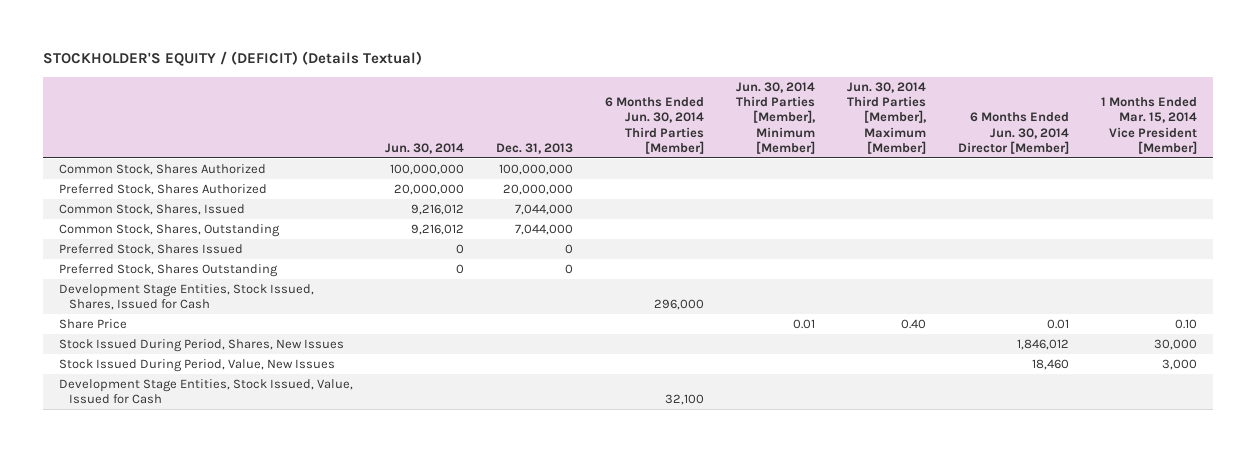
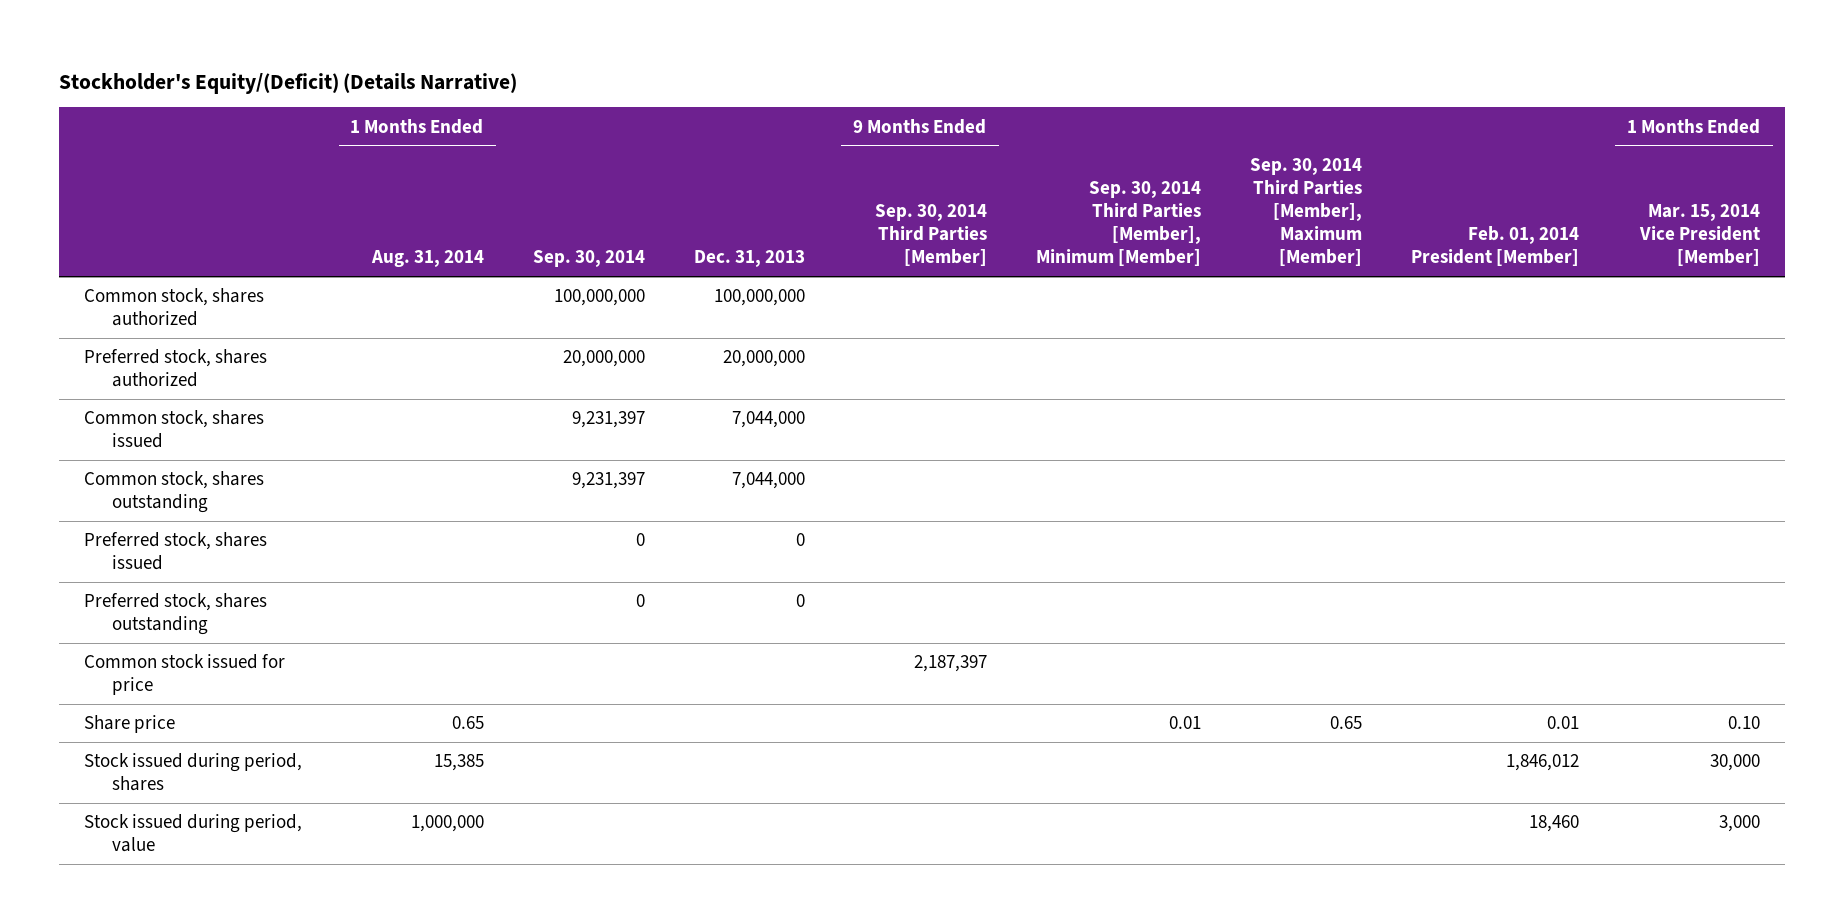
- STOCKHOLDER'S EQUITY / (DEFICIT) (Details Textual)
+ Stockholder's Equity/(Deficit) (Details Narrative)
- | Jun. 30, 2014 | Dec. 31, 2013 | 6 Months Ended Jun. 30, 2014 Third Parties [Member] | Jun. 30, 2014 Third Parties [Member], Minimum [Member] | Jun. 30, 2014 Third Parties [Member], Maximum [Member] | 6 Months Ended Jun. 30, 2014 Director [Member] | 1 Months Ended Mar. 15, 2014 Vice President [Member]
+ | 1 Months Ended Aug. 31, 2014 | Sep. 30, 2014 | Dec. 31, 2013 | 9 Months Ended Sep. 30, 2014 Third Parties [Member] | Sep. 30, 2014 Third Parties [Member], Minimum [Member] | Sep. 30, 2014 Third Parties [Member], Maximum [Member] | Feb. 01, 2014 President [Member] | 1 Months Ended Mar. 15, 2014 Vice President [Member]
- Common Stock, Shares Authorized | 100,000,000 | 100,000,000 | | | | |
- Preferred Stock, Shares Authorized | 20,000,000 | 20,000,000 | | | | |
- Common Stock, Shares, Issued | 9,216,012 | 7,044,000 | | | | |
- Common Stock, Shares, Outstanding | 9,216,012 | 7,044,000 | | | | |
- Preferred Stock, Shares Issued | 0 | 0 | | | | |
- Preferred Stock, Shares Outstanding | 0 | 0 | | | | |
- Development Stage Entities, Stock Issued, Shares, Issued for Cash | | | 296,000 | | | |
- Share Price | | | | 0.01 | 0.40 | 0.01 | 0.10
- Stock Issued During Period, Shares, New Issues | | | | | | 1,846,012 | 30,000
- Stock Issued During Period, Value, New Issues | | | | | | 18,460 | 3,000
- Development Stage Entities, Stock Issued, Value, Issued for Cash | | | 32,100 | | | |
+ Common stock, shares authorized | | 100,000,000 | 100,000,000 | | | | |
+ Preferred stock, shares authorized | | 20,000,000 | 20,000,000 | | | | |
+ Common stock, shares issued | | 9,231,397 | 7,044,000 | | | | |
+ Common stock, shares outstanding | | 9,231,397 | 7,044,000 | | | | |
+ Preferred stock, shares issued | | 0 | 0 | | | | |
+ Preferred stock, shares outstanding | | 0 | 0 | | | | |
+ Common stock issued for price | | | | 2,187,397 | | | |
+ Share price | 0.65 | | | | 0.01 | 0.65 | 0.01 | 0.10
+ Stock issued during period, shares | 15,385 | | | | | | 1,846,012 | 30,000
+ Stock issued during period, value | 1,000,000 | | | | | | 18,460 | 3,000

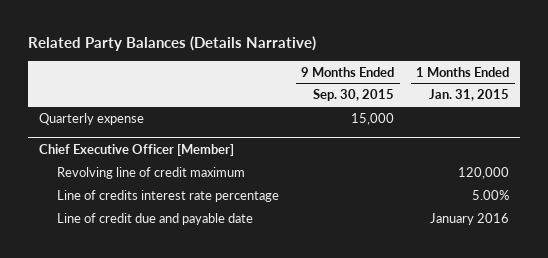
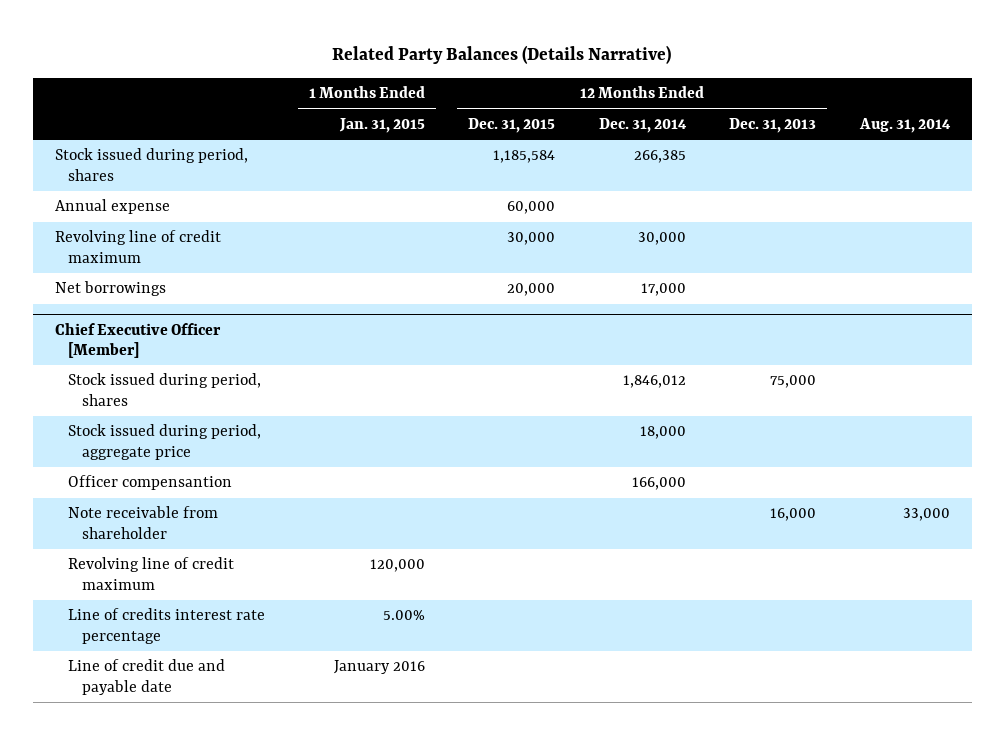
- | 9 Months Ended Sep. 30, 2015 | 1 Months Ended Jan. 31, 2015
+ | 1 Months Ended Jan. 31, 2015 | 12 Months Ended Dec. 31, 2015 | 12 Months Ended Dec. 31, 2014 | 12 Months Ended Dec. 31, 2013 | Aug. 31, 2014
- Quarterly expense | 15,000 |
+ Stock issued during period, shares | | 1,185,584 | 266,385 | |
+ Annual expense | | 60,000 | | |
+ Revolving line of credit maximum | | 30,000 | 30,000 | |
+ Net borrowings | | 20,000 | 17,000 | |
@ Chief Executive Officer [Member]
+ Stock issued during period, shares | | | 1,846,012 | 75,000 |
+ Stock issued during period, aggregate price | | | 18,000 | |
+ Officer compensantion | | | 166,000 | |
+ Note receivable from shareholder | | | | 16,000 | 33,000

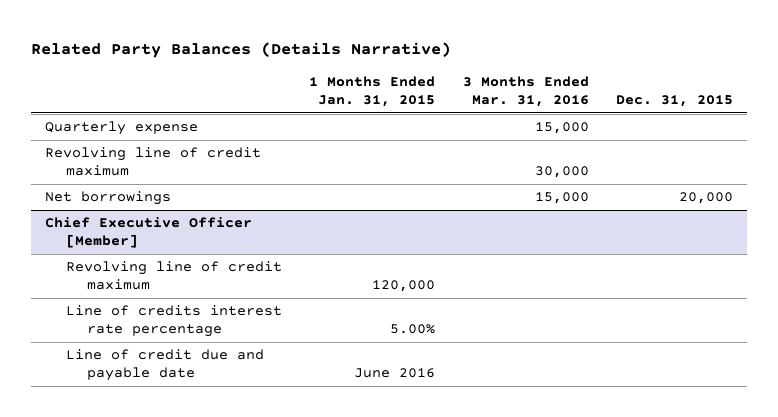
- | 1 Months Ended Jan. 31, 2015 | 12 Months Ended Dec. 31, 2015 | 12 Months Ended Dec. 31, 2014 | 12 Months Ended Dec. 31, 2013 | Aug. 31, 2014
+ | 1 Months Ended Jan. 31, 2015 | 3 Months Ended Mar. 31, 2016 | Dec. 31, 2015
- Stock issued during period, shares | | 1,185,584 | 266,385 | |
- Annual expense | | 60,000 | | |
+ Quarterly expense | | 15,000 |
@ Chief Executive Officer [Member]
- Stock issued during period, shares | | | 1,846,012 | 75,000 |
- Stock issued during period, aggregate price | | | 18,000 | |
- Officer compensantion | | | 166,000 | |
- Note receivable from shareholder | | | | 16,000 | 33,000
- Line of credit due and payable date | January 2016 | | | |
+ Line of credit due and payable date | June 2016 | |

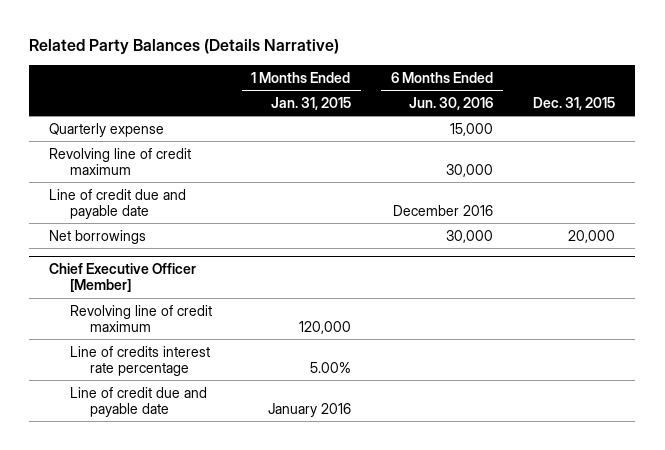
- | 1 Months Ended Jan. 31, 2015 | 3 Months Ended Mar. 31, 2016 | Dec. 31, 2015
+ | 1 Months Ended Jan. 31, 2015 | 6 Months Ended Jun. 30, 2016 | Dec. 31, 2015
+ Line of credit due and payable date | | December 2016 |
@ Chief Executive Officer [Member]
- Line of credit due and payable date | June 2016 | |
+ Line of credit due and payable date | January 2016 | |

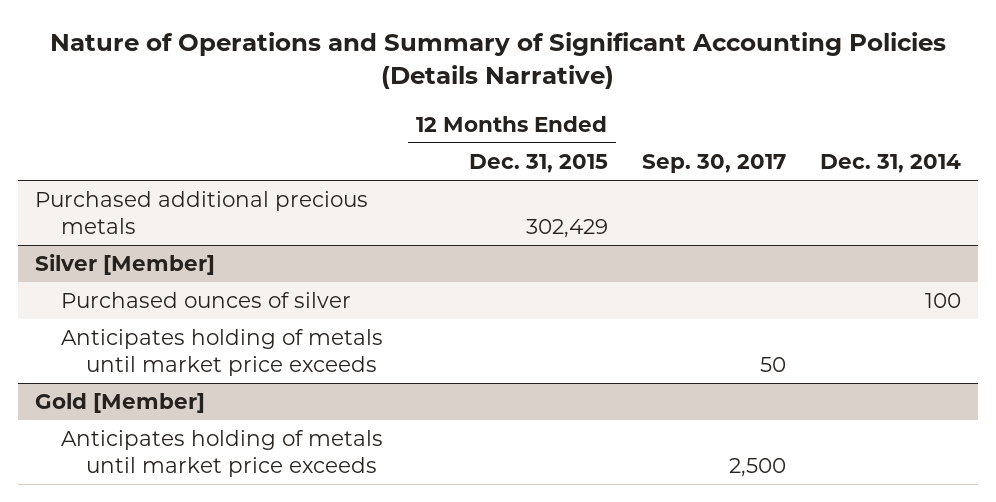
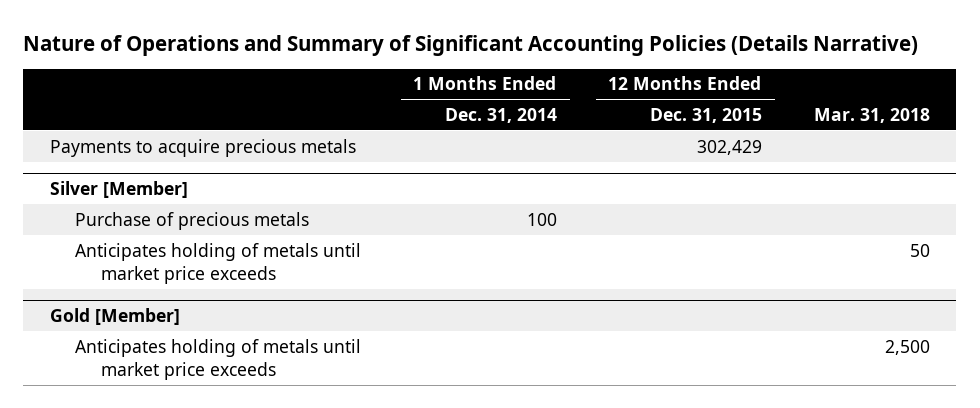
- | 12 Months Ended Dec. 31, 2015 | Sep. 30, 2017 | Dec. 31, 2014
+ | 1 Months Ended Dec. 31, 2014 | 12 Months Ended Dec. 31, 2015 | Mar. 31, 2018
- Purchased additional precious metals | 302,429 | |
+ Payments to acquire precious metals | | 302,429 |
@ Silver [Member]
- Purchased ounces of silver | | | 100
+ Purchase of precious metals | 100 | |

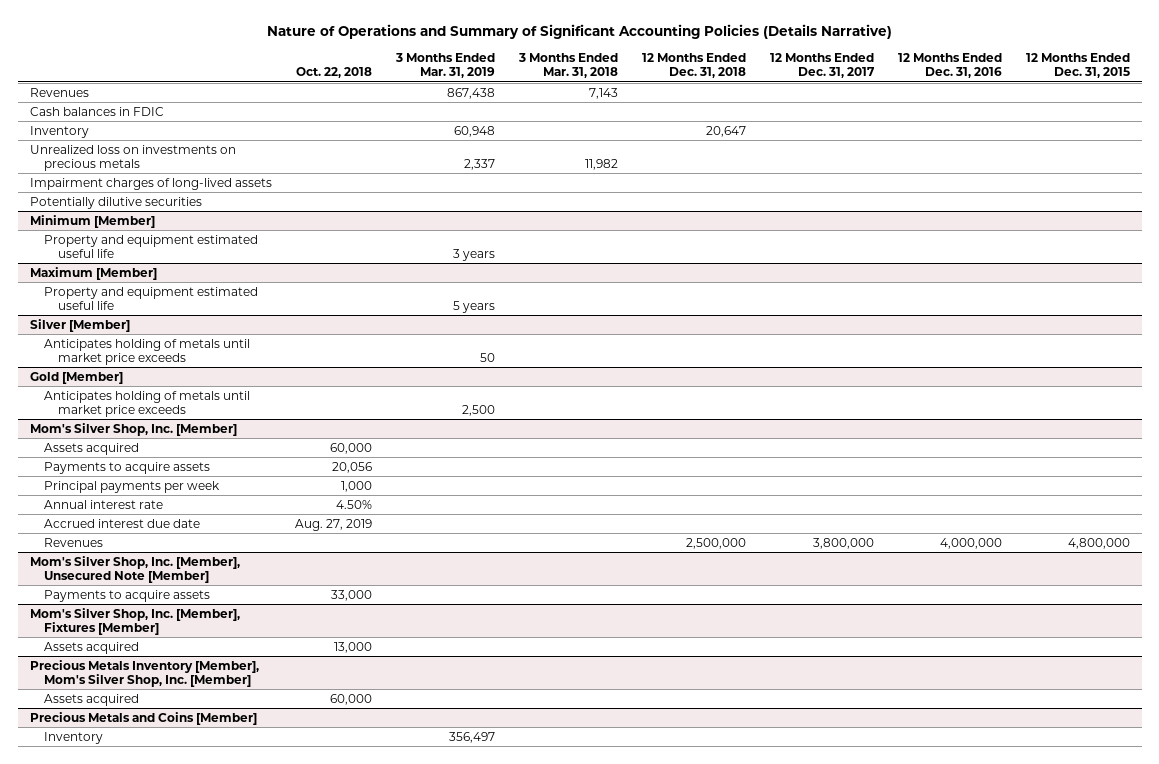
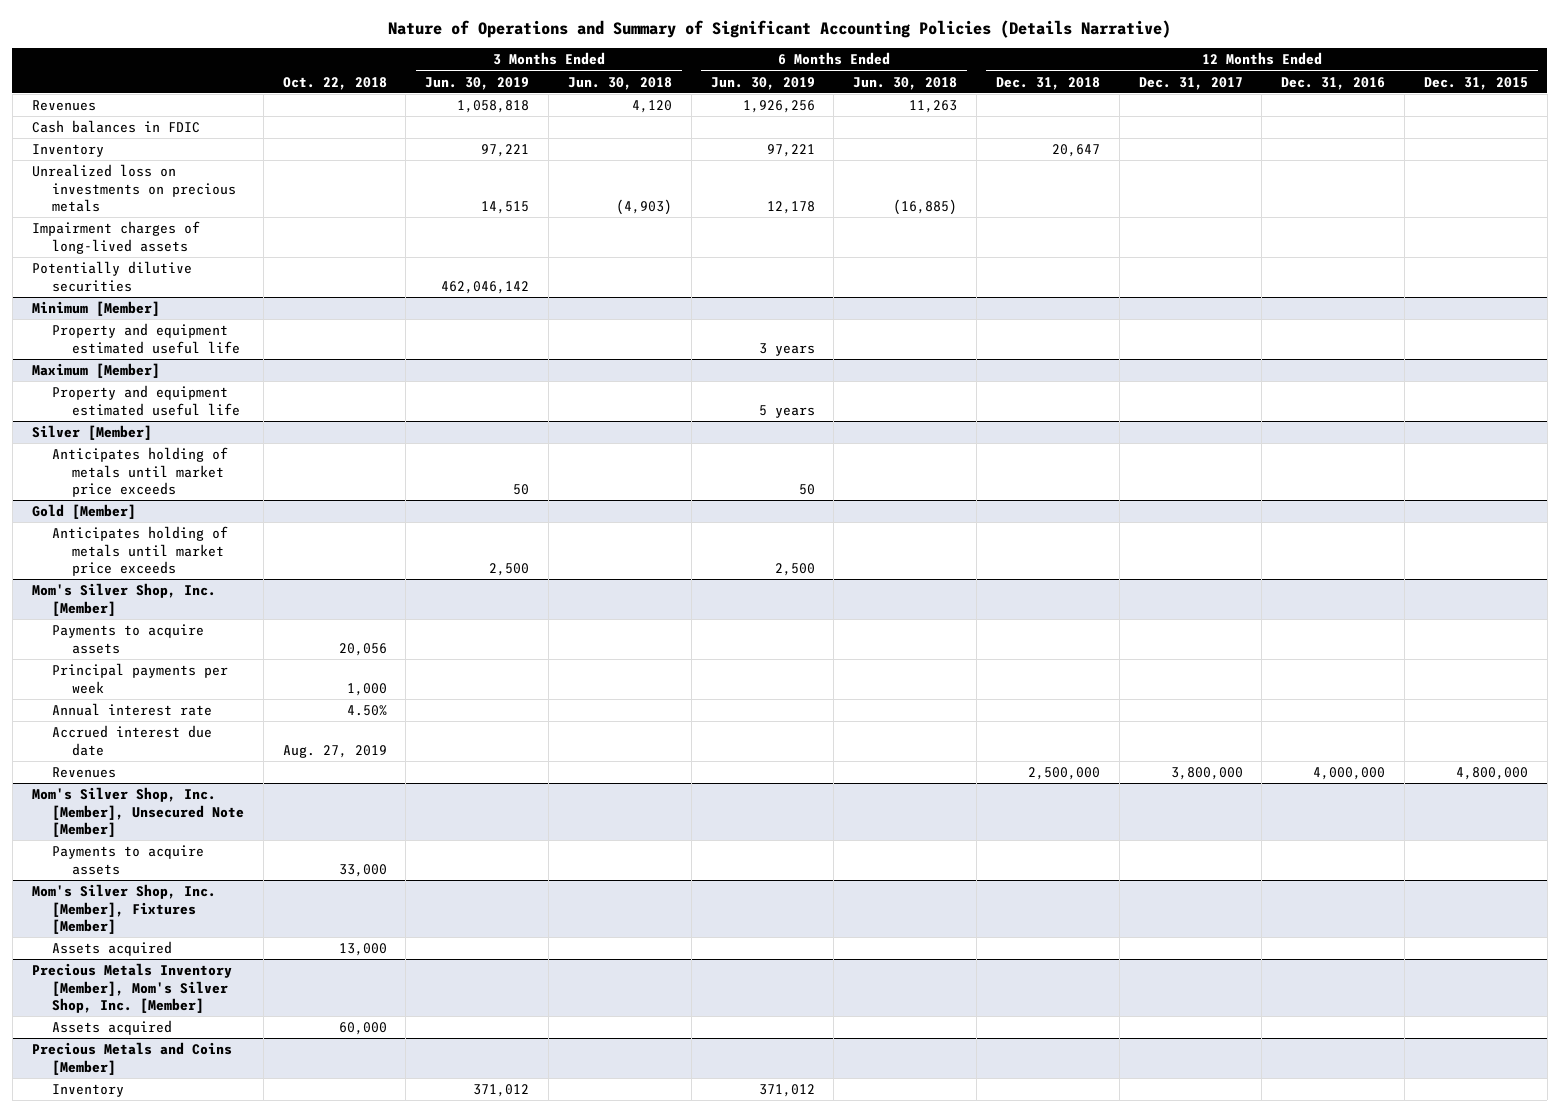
- | Oct. 22, 2018 | 3 Months Ended Mar. 31, 2019 | 3 Months Ended Mar. 31, 2018 | 12 Months Ended Dec. 31, 2018 | 12 Months Ended Dec. 31, 2017 | 12 Months Ended Dec. 31, 2016 | 12 Months Ended Dec. 31, 2015
+ | Oct. 22, 2018 | 3 Months Ended Jun. 30, 2019 | 3 Months Ended Jun. 30, 2018 | 6 Months Ended Jun. 30, 2019 | 6 Months Ended Jun. 30, 2018 | 12 Months Ended Dec. 31, 2018 | 12 Months Ended Dec. 31, 2017 | 12 Months Ended Dec. 31, 2016 | 12 Months Ended Dec. 31, 2015
@ Mom's Silver Shop, Inc. [Member]
- Assets acquired | 60,000 | | | | | |

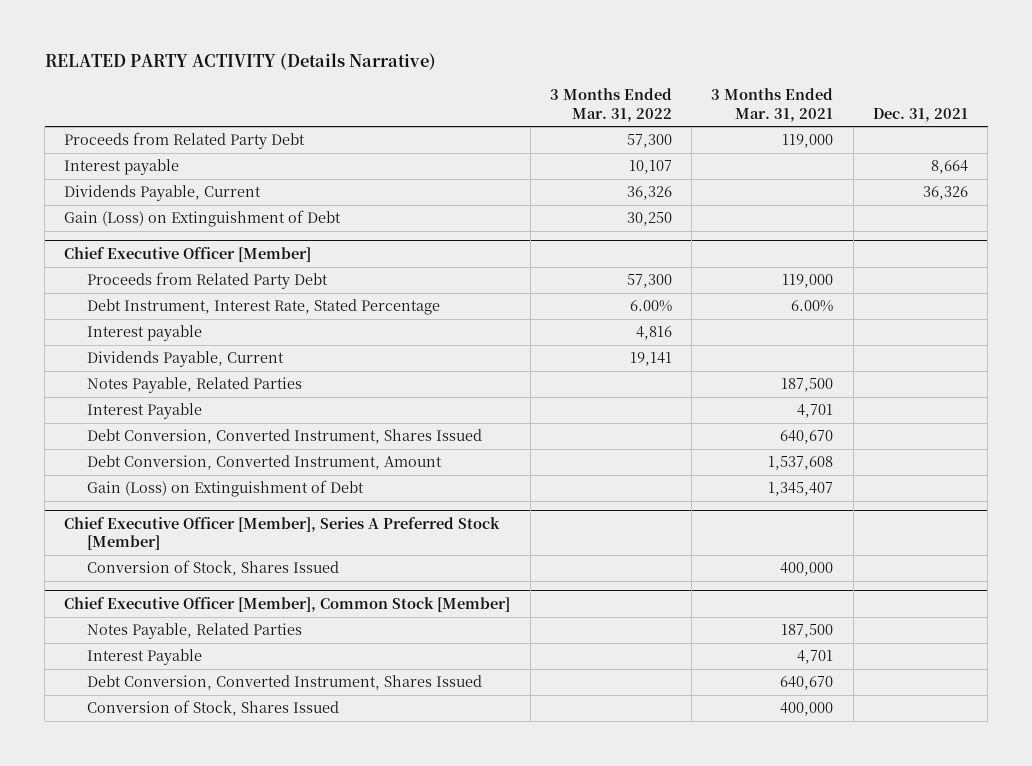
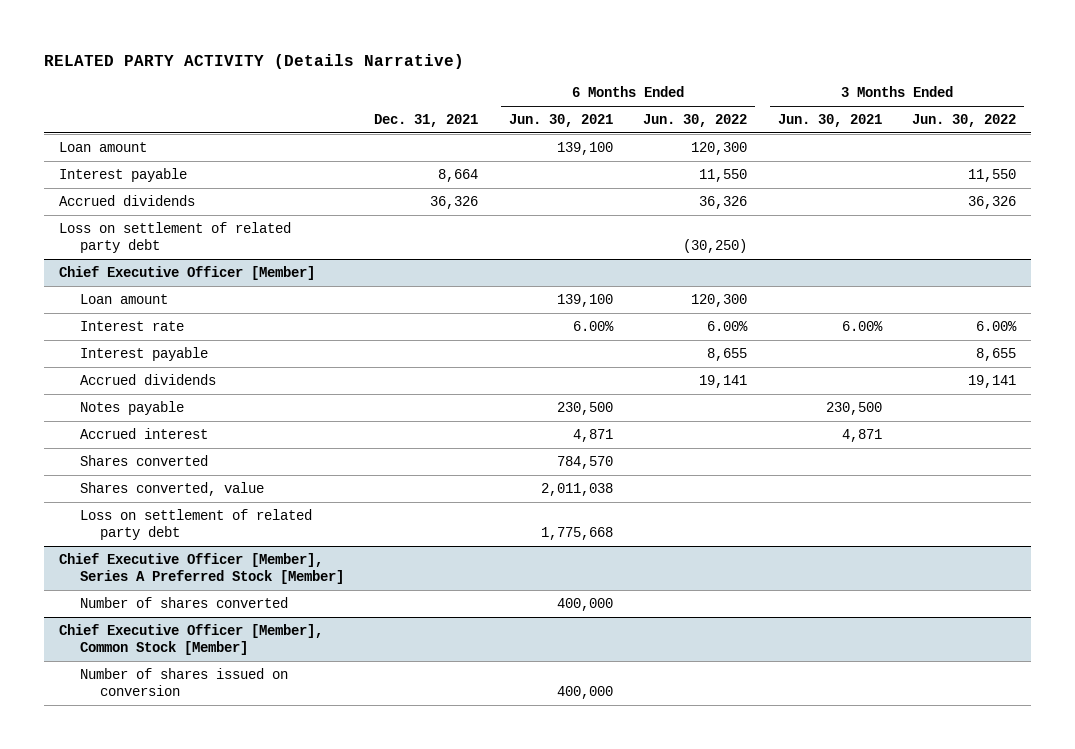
- | 3 Months Ended Mar. 31, 2022 | 3 Months Ended Mar. 31, 2021 | Dec. 31, 2021
+ | Dec. 31, 2021 | 6 Months Ended Jun. 30, 2021 | 6 Months Ended Jun. 30, 2022 | 3 Months Ended Jun. 30, 2021 | 3 Months Ended Jun. 30, 2022
- Proceeds from Related Party Debt | 57,300 | 119,000 |
+ Loan amount | | 139,100 | 120,300 | |
- Dividends Payable, Current | 36,326 | | 36,326
- Gain (Loss) on Extinguishment of Debt | 30,250 | |
+ Accrued dividends | 36,326 | | 36,326 | | 36,326
+ Loss on settlement of related party debt | | | (30,250) | |
@ Chief Executive Officer [Member]
- Proceeds from Related Party Debt | 57,300 | 119,000 |
- Debt Instrument, Interest Rate, Stated Percentage | 6.00% | 6.00% |
+ Loan amount | | 139,100 | 120,300 | |
+ Interest rate | | 6.00% | 6.00% | 6.00% | 6.00%
- Dividends Payable, Current | 19,141 | |
- Notes Payable, Related Parties | | 187,500 |
- Interest Payable | | 4,701 |
- Debt Conversion, Converted Instrument, Shares Issued | | 640,670 |
- Debt Conversion, Converted Instrument, Amount | | 1,537,608 |
- Gain (Loss) on Extinguishment of Debt | | 1,345,407 |
+ Accrued dividends | | | 19,141 | | 19,141
+ Notes payable | | 230,500 | | 230,500 |
+ Accrued interest | | 4,871 | | 4,871 |
+ Shares converted | | 784,570 | | |
+ Shares converted, value | | 2,011,038 | | |
+ Loss on settlement of related party debt | | 1,775,668 | | |
@ Chief Executive Officer [Member], Series A Preferred Stock [Member]
- Conversion of Stock, Shares Issued | | 400,000 |
+ Number of shares converted | | 400,000 | | |
@ Chief Executive Officer [Member], Common Stock [Member]
- Notes Payable, Related Parties | | 187,500 |
- Interest Payable | | 4,701 |
- Debt Conversion, Converted Instrument, Shares Issued | | 640,670 |
- Conversion of Stock, Shares Issued | | 400,000 |
+ Number of shares issued on conversion | | 400,000 | | |

